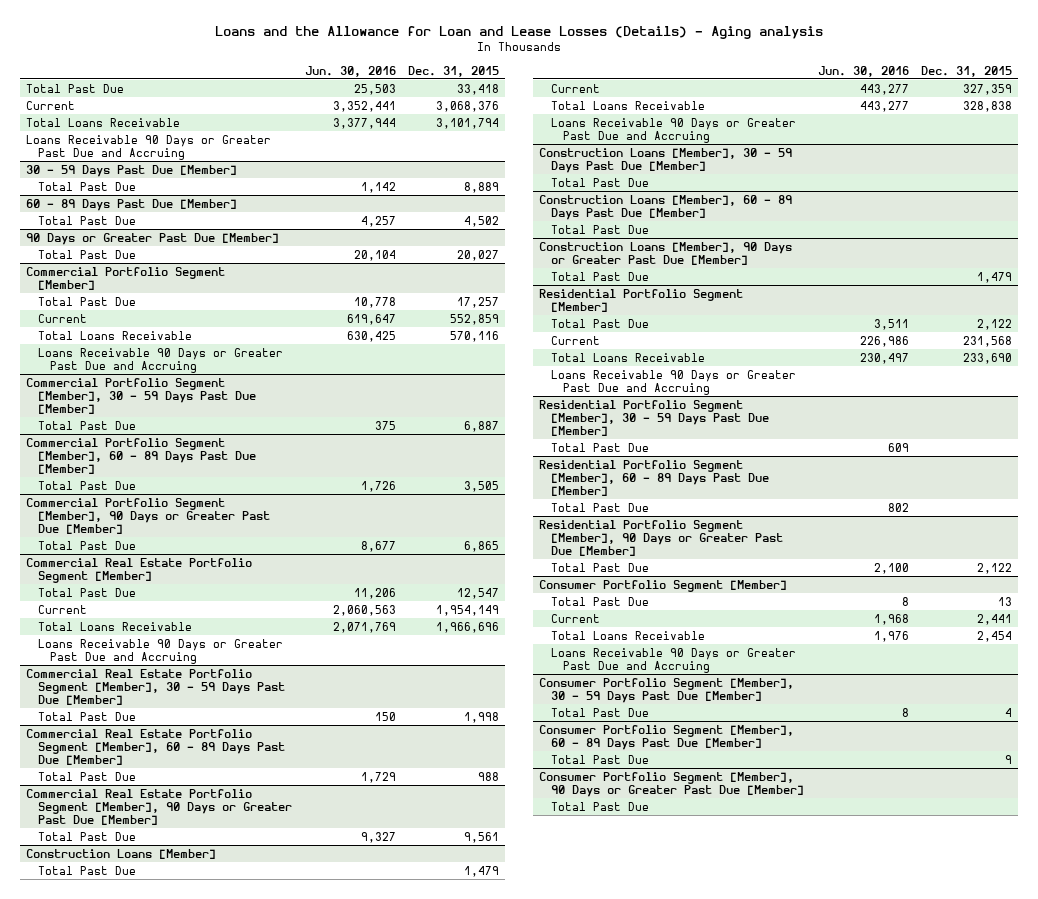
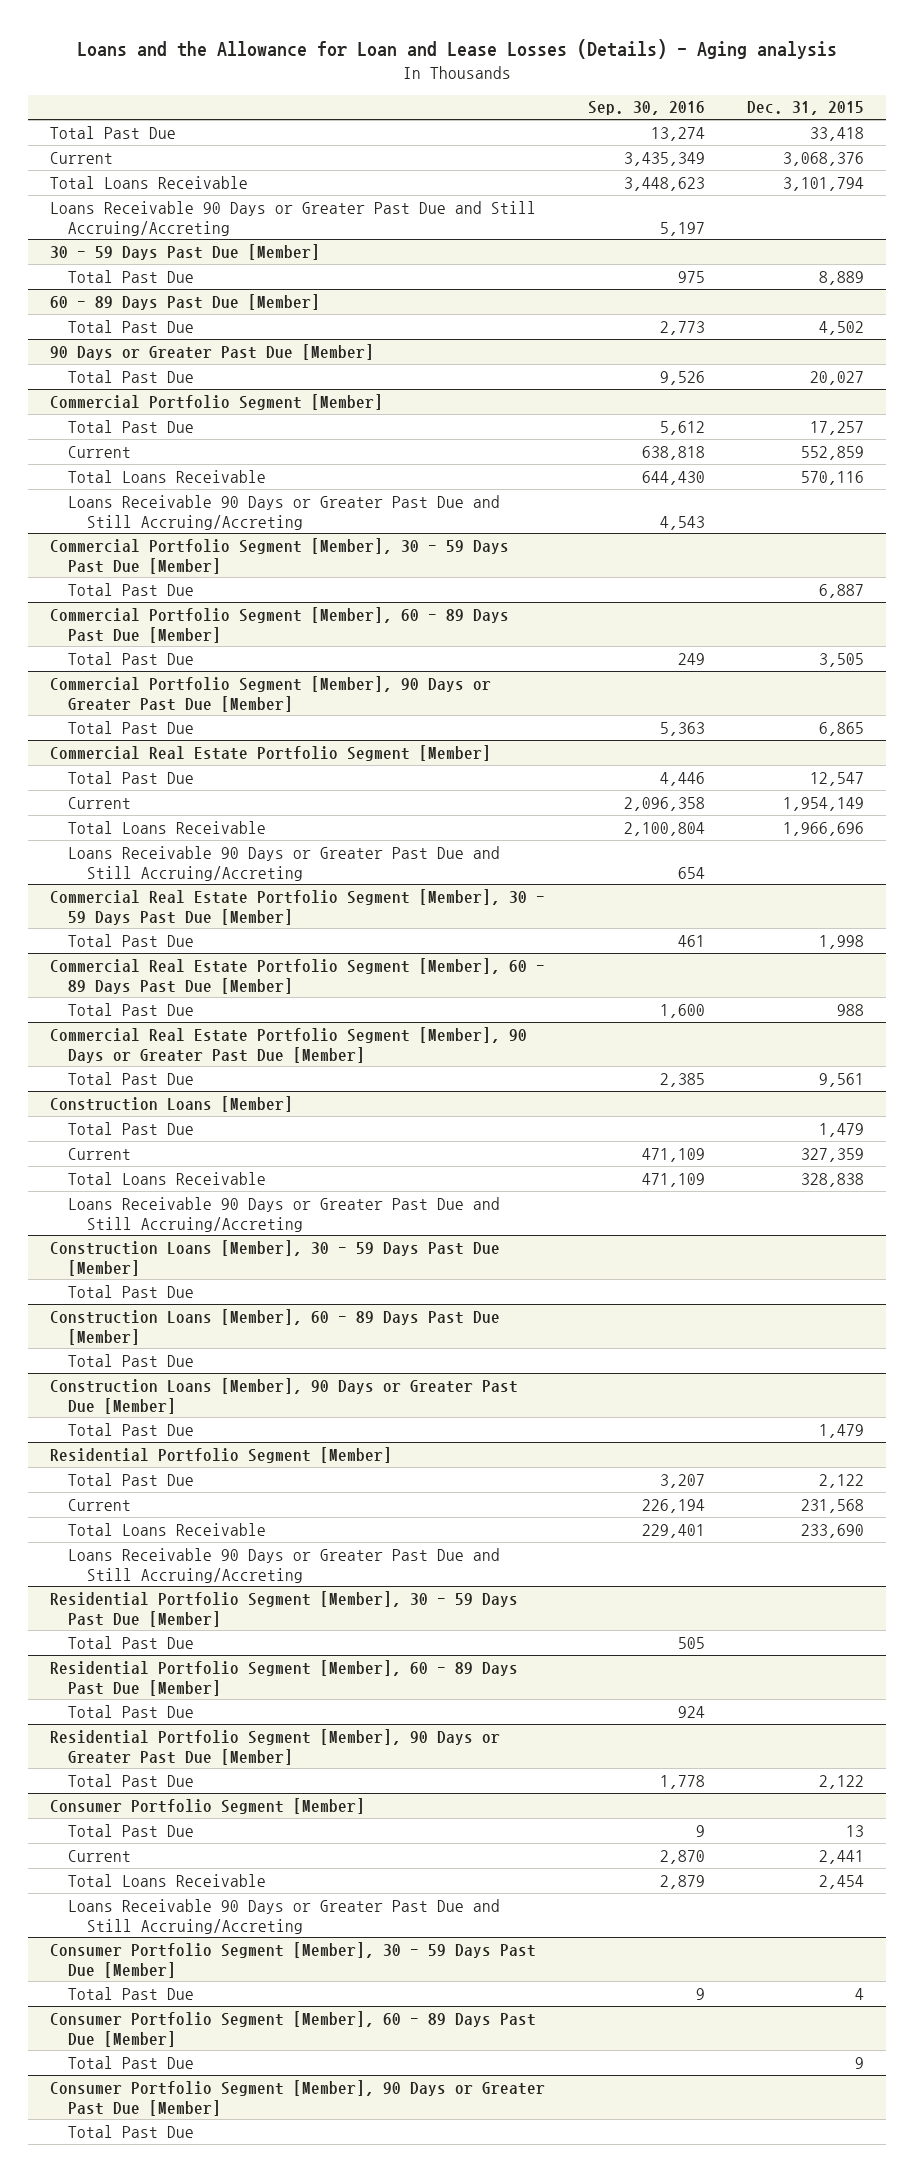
- | Jun. 30, 2016 | Dec. 31, 2015
+ | Sep. 30, 2016 | Dec. 31, 2015
- Loans Receivable 90 Days or Greater Past Due and Accruing
+ Loans Receivable 90 Days or Greater Past Due and Still Accruing/Accreting | 5,197 |
@ Commercial Portfolio Segment [Member]
- Loans Receivable 90 Days or Greater Past Due and Accruing
+ Loans Receivable 90 Days or Greater Past Due and Still Accruing/Accreting | 4,543 |
@ Commercial Real Estate Portfolio Segment [Member]
- Loans Receivable 90 Days or Greater Past Due and Accruing
+ Loans Receivable 90 Days or Greater Past Due and Still Accruing/Accreting | 654 |
@ Construction Loans [Member]
- Loans Receivable 90 Days or Greater Past Due and Accruing
+ Loans Receivable 90 Days or Greater Past Due and Still Accruing/Accreting
@ Residential Portfolio Segment [Member]
- Loans Receivable 90 Days or Greater Past Due and Accruing
+ Loans Receivable 90 Days or Greater Past Due and Still Accruing/Accreting
@ Consumer Portfolio Segment [Member]
- Loans Receivable 90 Days or Greater Past Due and Accruing
+ Loans Receivable 90 Days or Greater Past Due and Still Accruing/Accreting

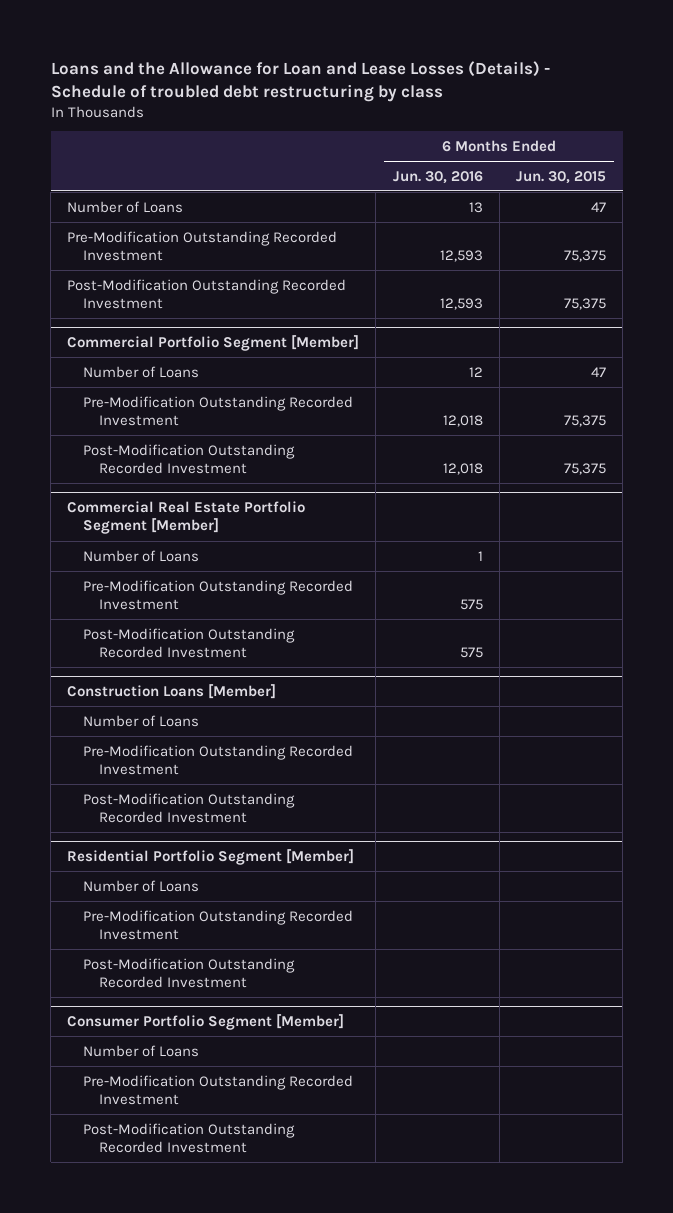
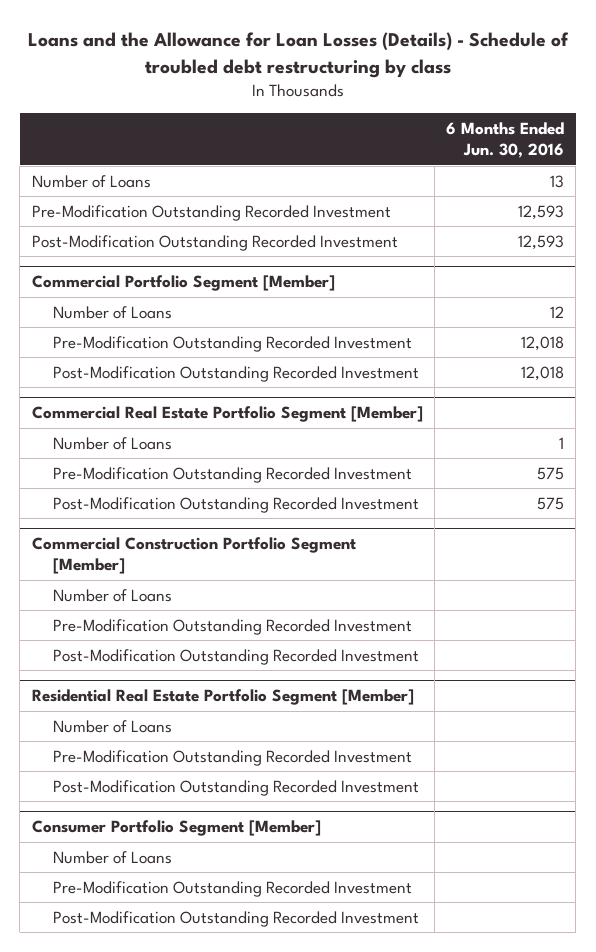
- Loans and the Allowance for Loan and Lease Losses (Details) - Schedule of troubled debt restructuring by class
+ Loans and the Allowance for Loan Losses (Details) - Schedule of troubled debt restructuring by class
- | 6 Months Ended Jun. 30, 2016 | 6 Months Ended Jun. 30, 2015
+ | 6 Months Ended Jun. 30, 2016
- Construction Loans [Member]
+ Commercial Construction Portfolio Segment [Member]
- Residential Portfolio Segment [Member]
+ Residential Real Estate Portfolio Segment [Member]

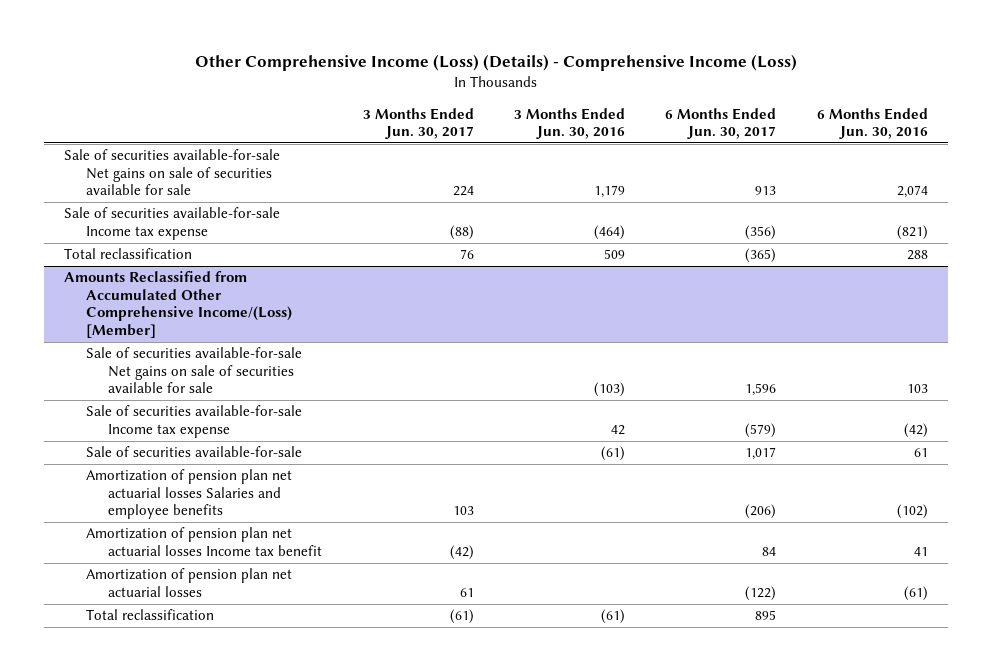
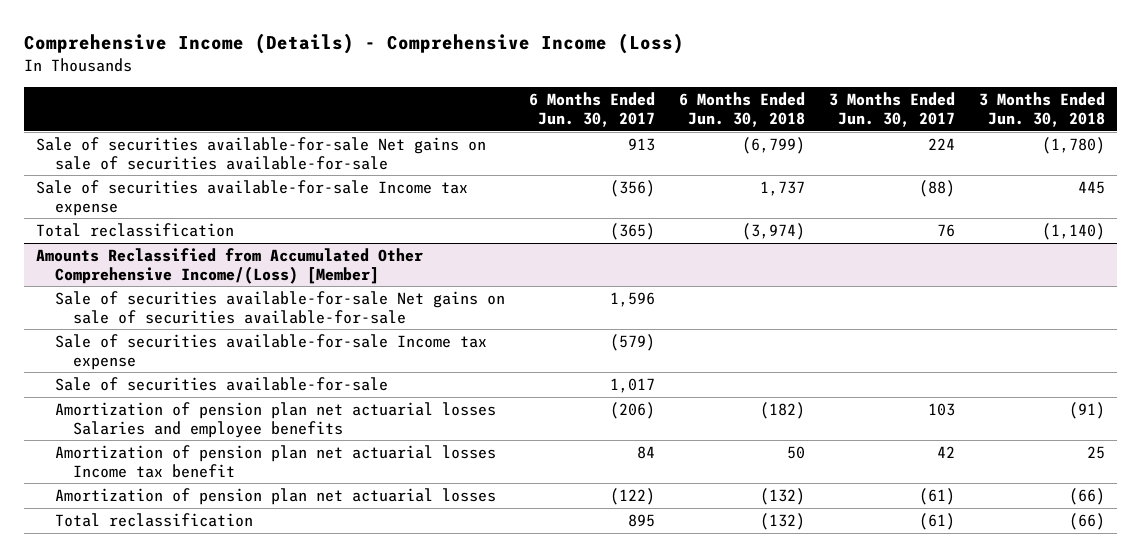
- Other Comprehensive Income (Loss) (Details) - Comprehensive Income (Loss)
+ Comprehensive Income (Details) - Comprehensive Income (Loss)
- | 3 Months Ended Jun. 30, 2017 | 3 Months Ended Jun. 30, 2016 | 6 Months Ended Jun. 30, 2017 | 6 Months Ended Jun. 30, 2016
+ | 6 Months Ended Jun. 30, 2017 | 6 Months Ended Jun. 30, 2018 | 3 Months Ended Jun. 30, 2017 | 3 Months Ended Jun. 30, 2018
- Sale of securities available-for-sale Net gains on sale of securities available for sale | 224 | 1,179 | 913 | 2,074
+ Sale of securities available-for-sale Net gains on sale of securities available-for-sale | 913 | (6,799) | 224 | (1,780)
@ Amounts Reclassified from Accumulated Other Comprehensive Income/(Loss) [Member]
- Sale of securities available-for-sale Net gains on sale of securities available for sale | | (103) | 1,596 | 103
+ Sale of securities available-for-sale Net gains on sale of securities available-for-sale | 1,596 | | |
- Amortization of pension plan net actuarial losses Income tax benefit | (42) | | 84 | 41
- Amortization of pension plan net actuarial losses | 61 | | (122) | (61)
+ Amortization of pension plan net actuarial losses Income tax benefit | 84 | 50 | 42 | 25
+ Amortization of pension plan net actuarial losses | (122) | (132) | (61) | (66)

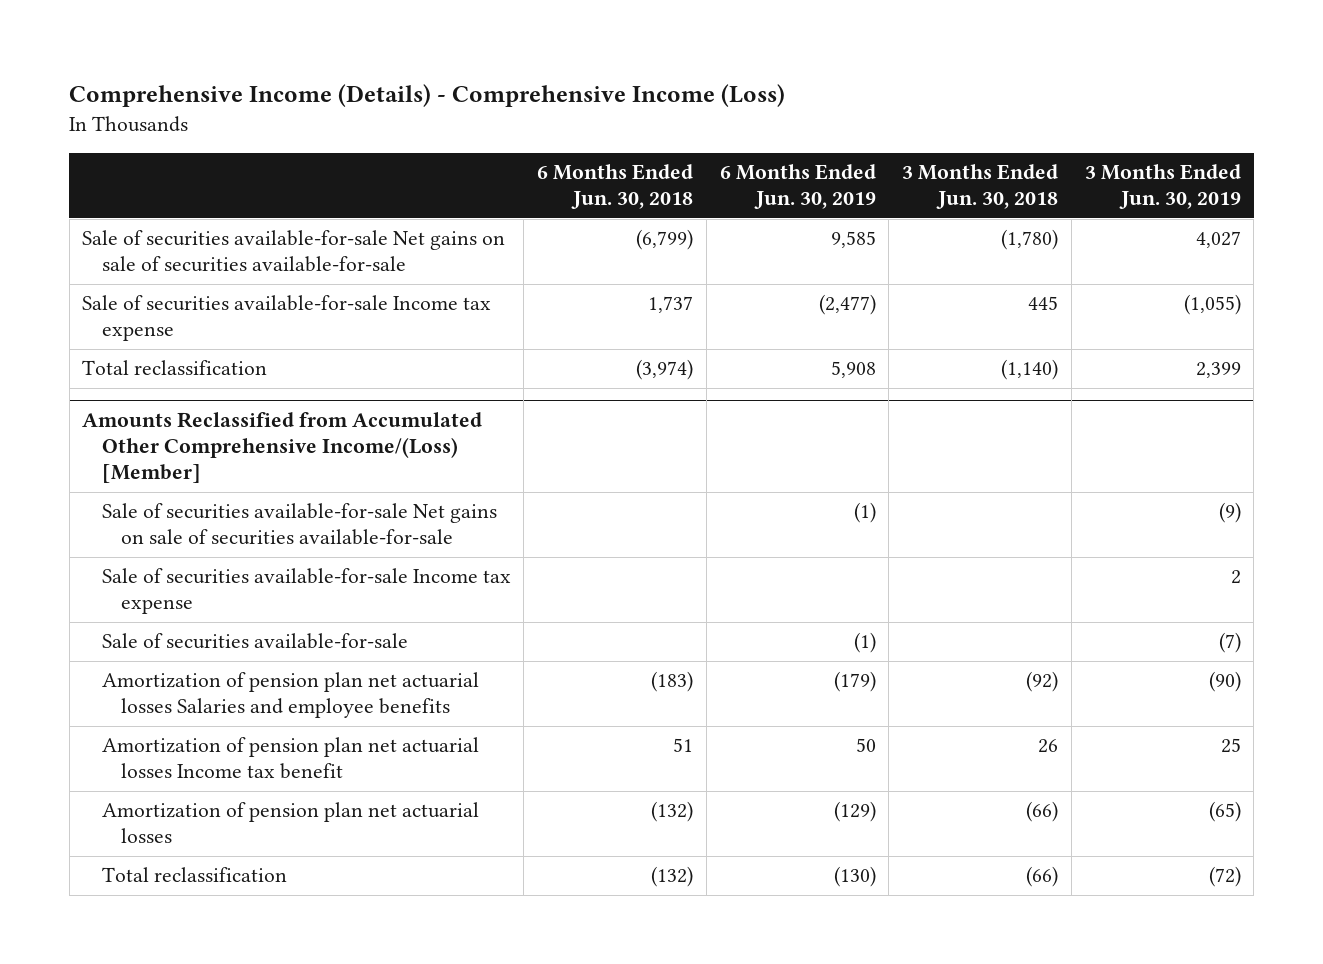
- | 6 Months Ended Jun. 30, 2017 | 6 Months Ended Jun. 30, 2018 | 3 Months Ended Jun. 30, 2017 | 3 Months Ended Jun. 30, 2018
+ | 6 Months Ended Jun. 30, 2018 | 6 Months Ended Jun. 30, 2019 | 3 Months Ended Jun. 30, 2018 | 3 Months Ended Jun. 30, 2019
@ Amounts Reclassified from Accumulated Other Comprehensive Income/(Loss) [Member]
- Amortization of pension plan net actuarial losses Salaries and employee benefits | (206) | (182) | 103 | (91)
- Amortization of pension plan net actuarial losses Income tax benefit | 84 | 50 | 42 | 25
+ Amortization of pension plan net actuarial losses Salaries and employee benefits | (183) | (179) | (92) | (90)
+ Amortization of pension plan net actuarial losses Income tax benefit | 51 | 50 | 26 | 25

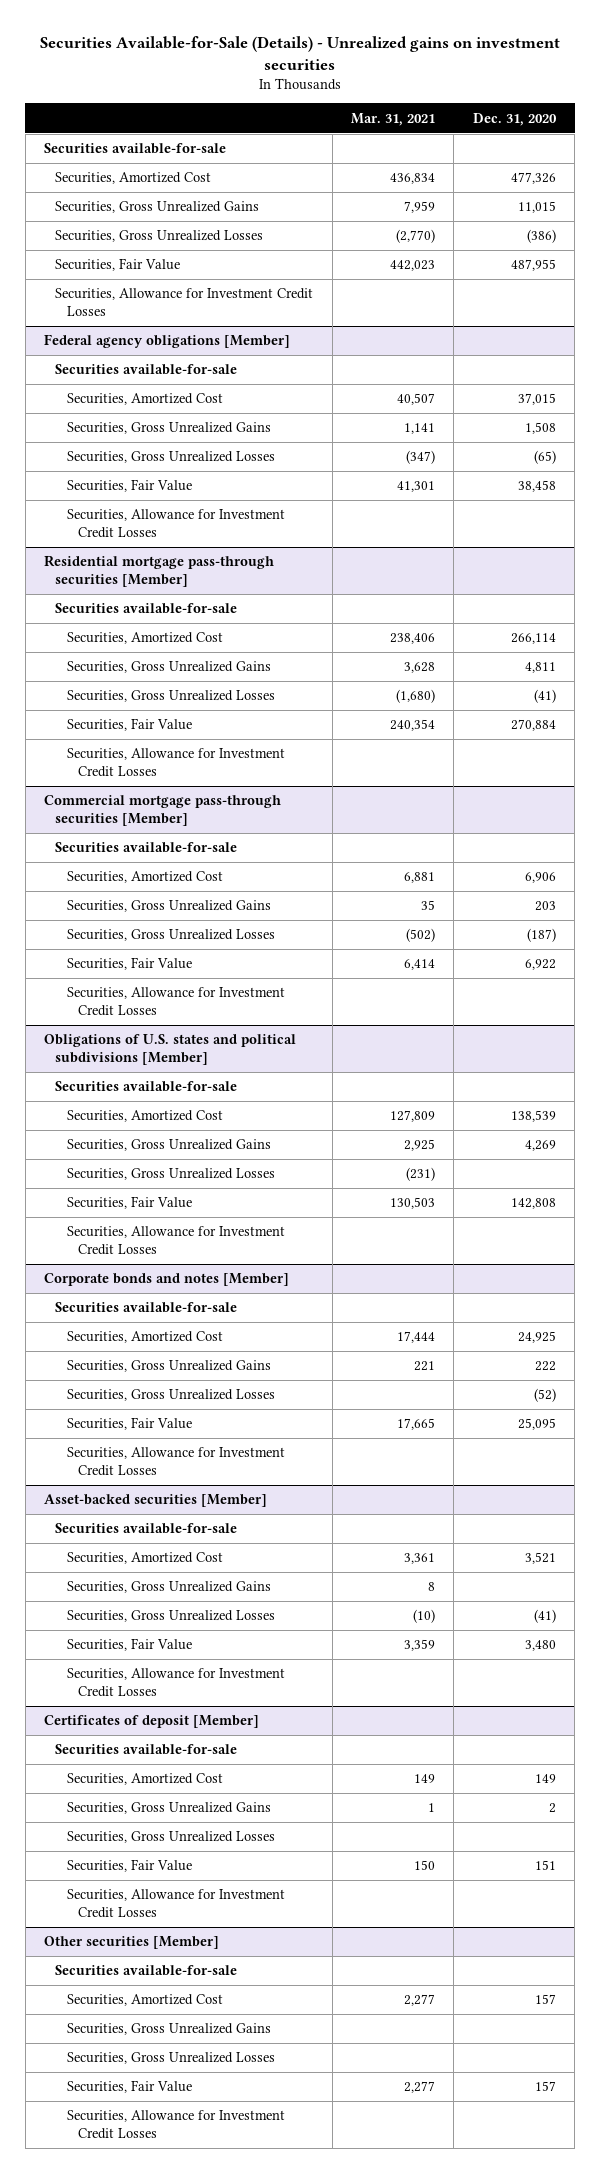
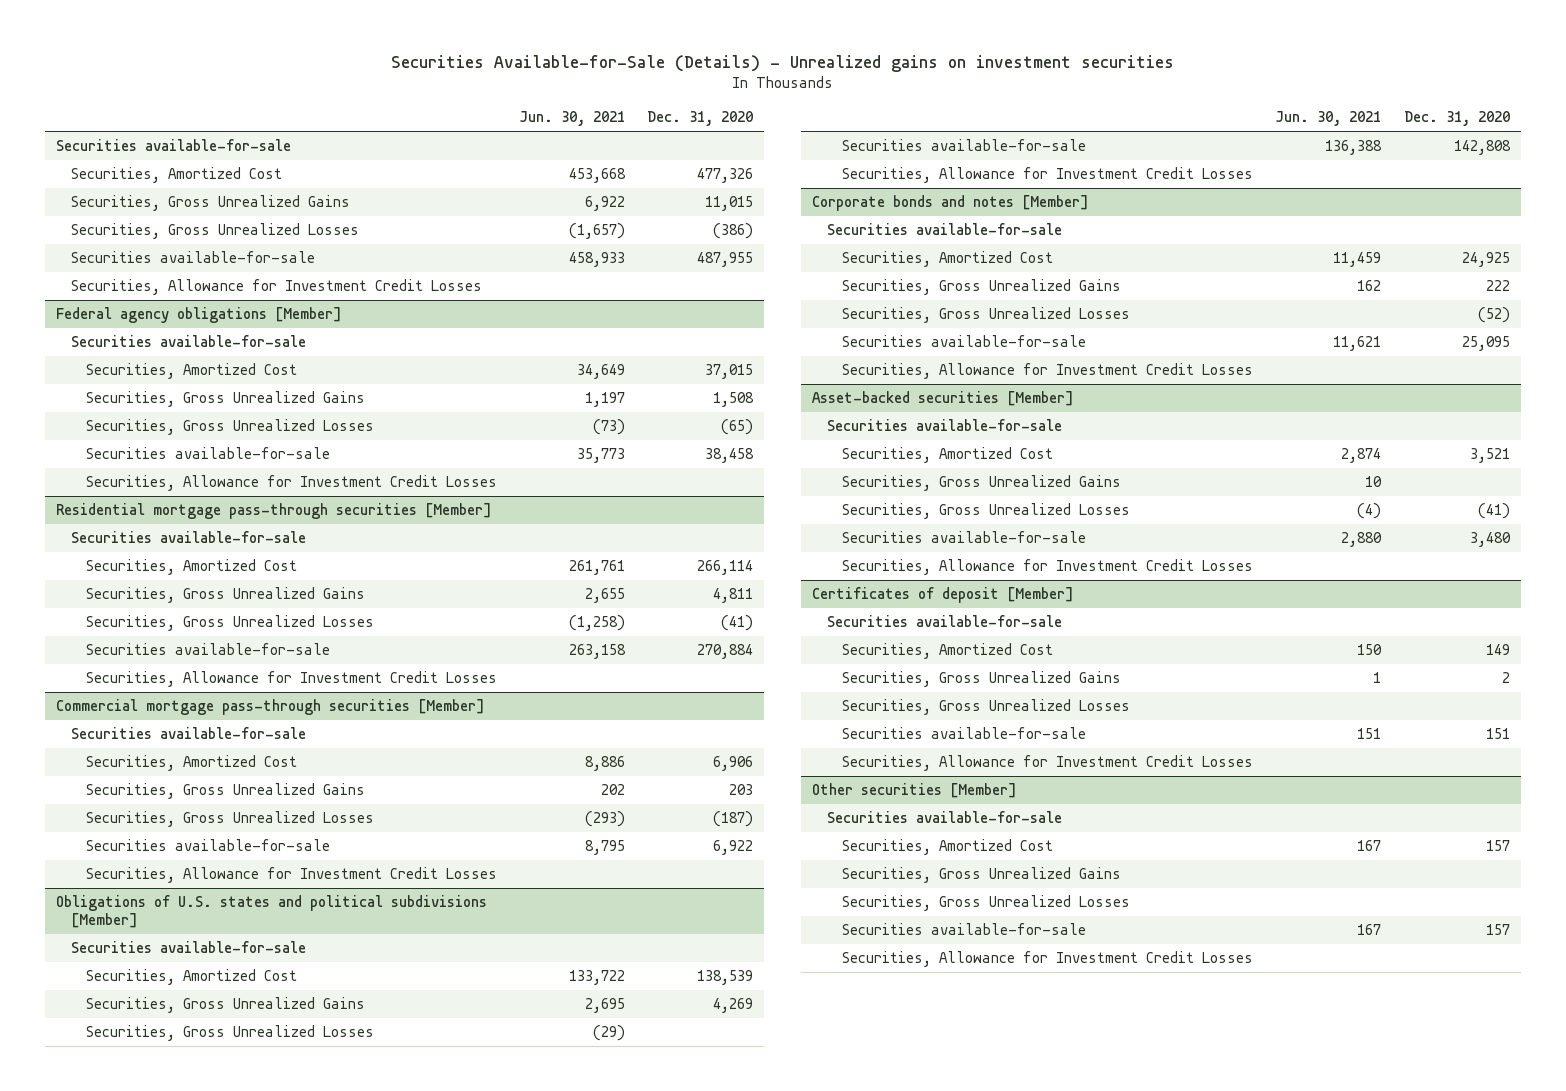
- | Mar. 31, 2021 | Dec. 31, 2020
+ | Jun. 30, 2021 | Dec. 31, 2020
- Securities, Fair Value | 442,023 | 487,955
+ Securities available-for-sale | 458,933 | 487,955
@ Federal agency obligations [Member]
- Securities, Fair Value | 41,301 | 38,458
+ Securities available-for-sale | 35,773 | 38,458
@ Residential mortgage pass-through securities [Member]
- Securities, Fair Value | 240,354 | 270,884
+ Securities available-for-sale | 263,158 | 270,884
@ Commercial mortgage pass-through securities [Member]
- Securities, Fair Value | 6,414 | 6,922
+ Securities available-for-sale | 8,795 | 6,922
@ Obligations of U.S. states and political subdivisions [Member]
- Securities, Fair Value | 130,503 | 142,808
+ Securities available-for-sale | 136,388 | 142,808
@ Corporate bonds and notes [Member]
- Securities, Fair Value | 17,665 | 25,095
+ Securities available-for-sale | 11,621 | 25,095
@ Asset-backed securities [Member]
- Securities, Fair Value | 3,359 | 3,480
+ Securities available-for-sale | 2,880 | 3,480
@ Certificates of deposit [Member]
- Securities, Fair Value | 150 | 151
+ Securities available-for-sale | 151 | 151
@ Other securities [Member]
- Securities, Fair Value | 2,277 | 157
+ Securities available-for-sale | 167 | 157

